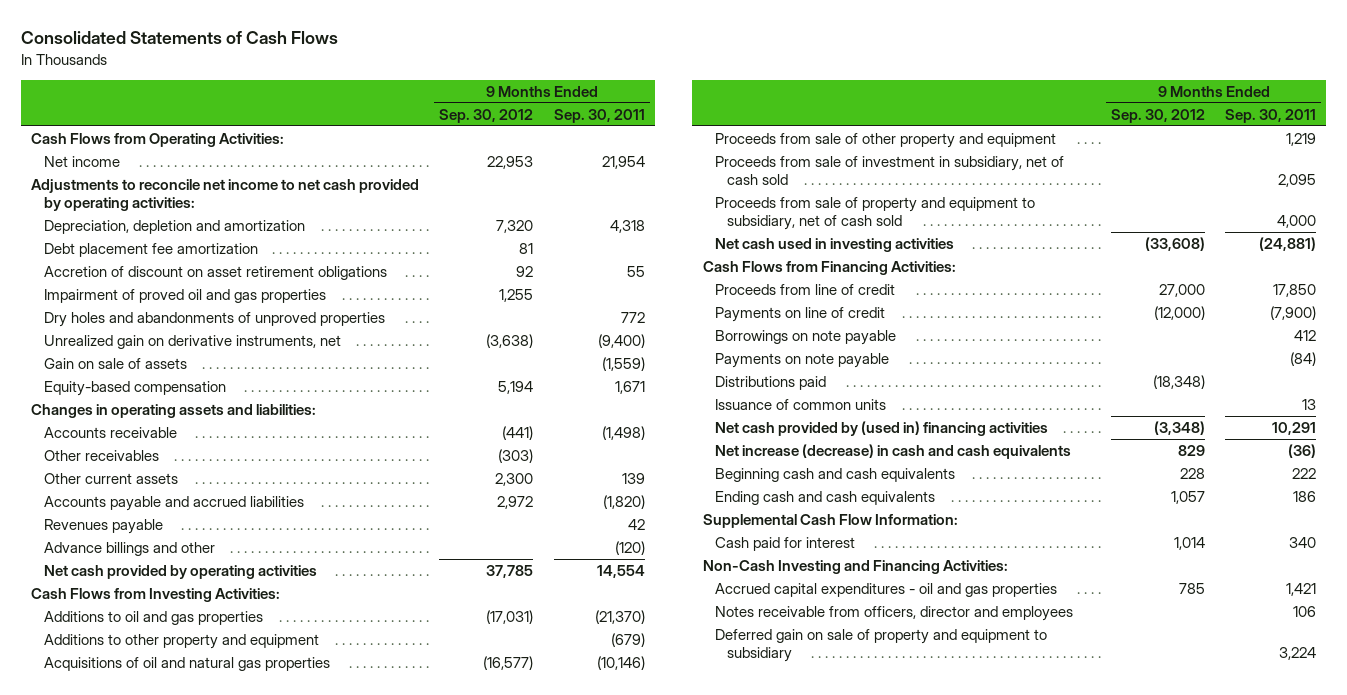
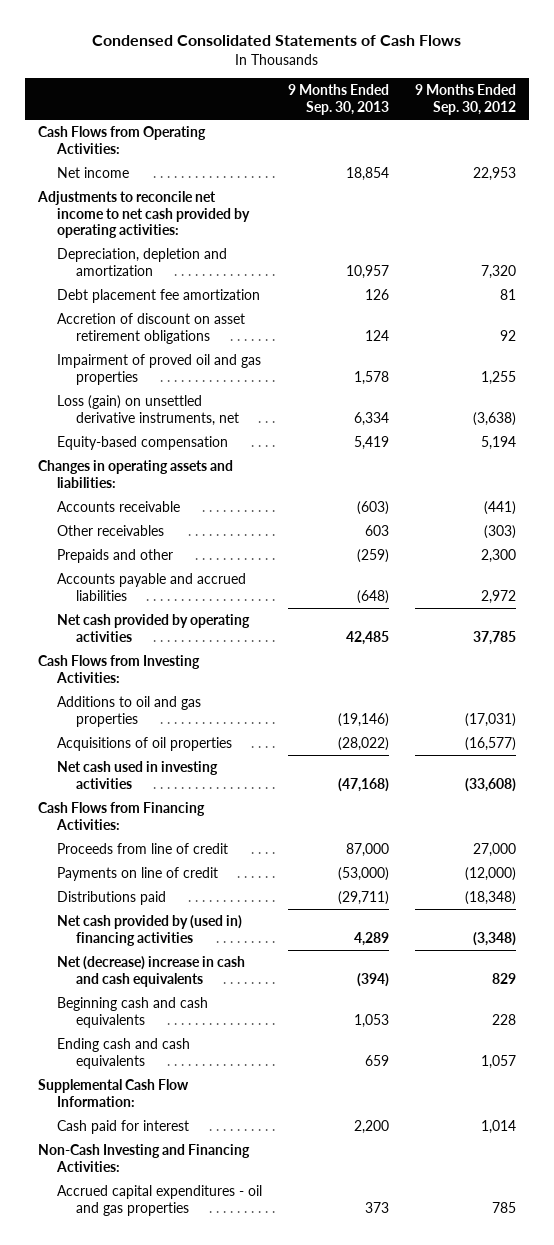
- Consolidated Statements of Cash Flows
+ Condensed Consolidated Statements of Cash Flows
- | 9 Months Ended Sep. 30, 2012 | 9 Months Ended Sep. 30, 2011
+ | 9 Months Ended Sep. 30, 2013 | 9 Months Ended Sep. 30, 2012
- Dry holes and abandonments of unproved properties | | 772
- Unrealized gain on derivative instruments, net | (3,638) | (9,400)
- Gain on sale of assets | | (1,559)
+ Loss (gain) on unsettled derivative instruments, net | 6,334 | (3,638)
- Other current assets | 2,300 | 139
+ Prepaids and other | (259) | 2,300
- Revenues payable | | 42
- Advance billings and other | | (120)
- Additions to other property and equipment | | (679)
- Acquisitions of oil and natural gas properties | (16,577) | (10,146)
- Proceeds from sale of other property and equipment | | 1,219
- Proceeds from sale of investment in subsidiary, net of cash sold | | 2,095
- Proceeds from sale of property and equipment to subsidiary, net of cash sold | | 4,000
+ Acquisitions of oil properties | (28,022) | (16,577)
- Borrowings on note payable | | 412
- Payments on note payable | | (84)
- Issuance of common units | | 13
- Net increase (decrease) in cash and cash equivalents | 829 | (36)
+ Net (decrease) increase in cash and cash equivalents | (394) | 829
- Notes receivable from officers, director and employees | | 106
- Deferred gain on sale of property and equipment to subsidiary | | 3,224

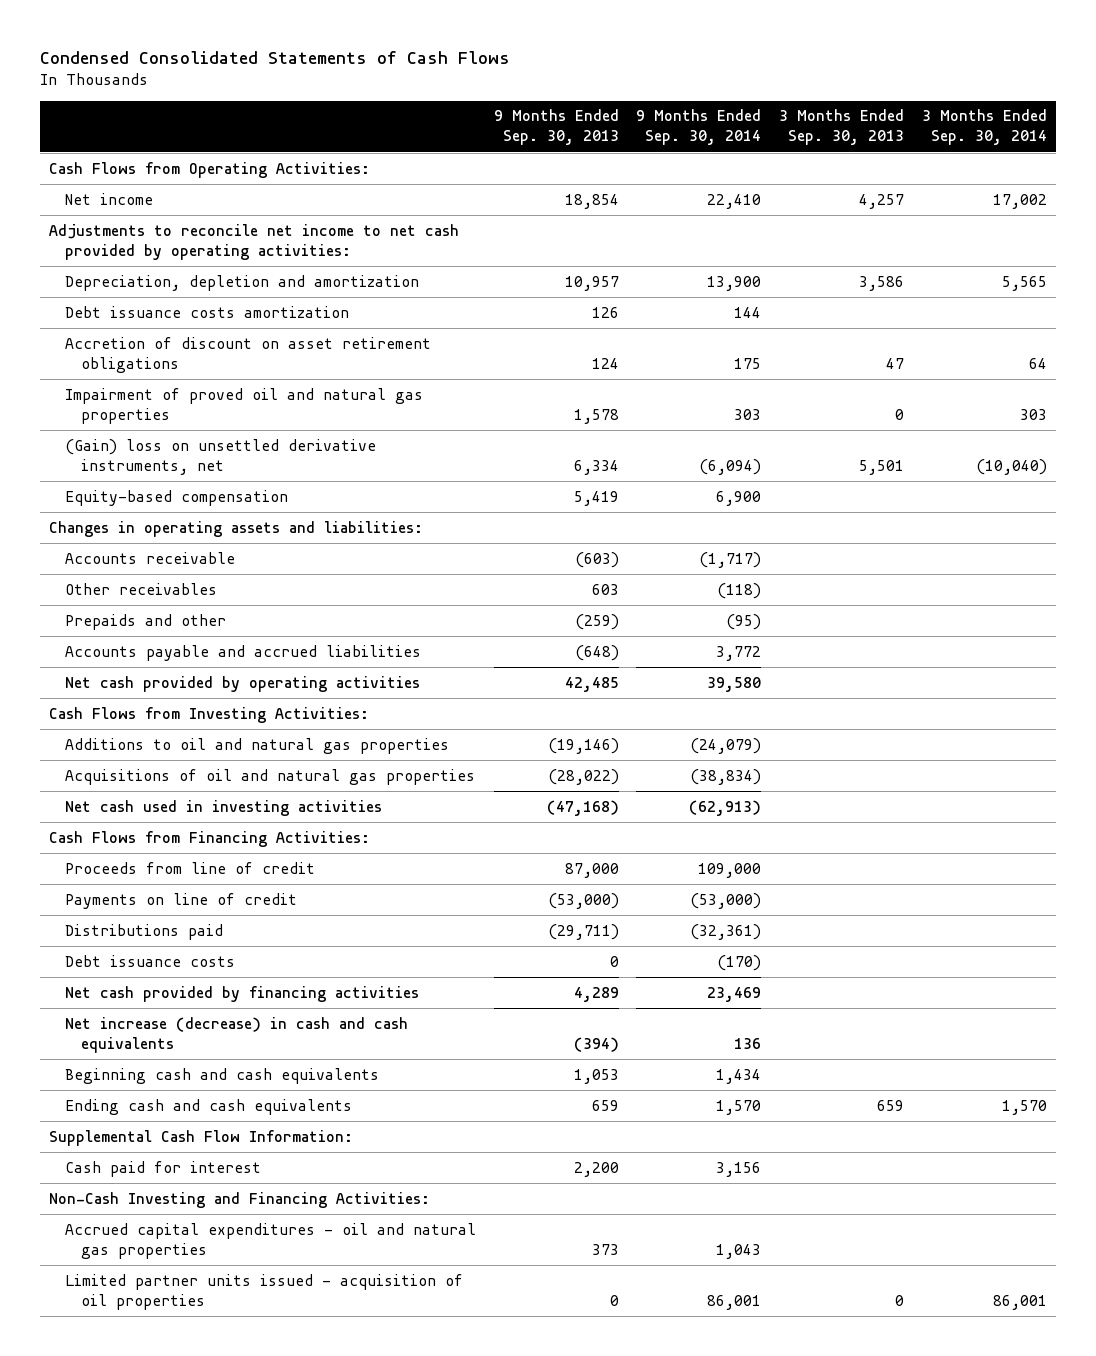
- | 9 Months Ended Sep. 30, 2013 | 9 Months Ended Sep. 30, 2012
+ | 9 Months Ended Sep. 30, 2013 | 9 Months Ended Sep. 30, 2014 | 3 Months Ended Sep. 30, 2013 | 3 Months Ended Sep. 30, 2014
- Debt placement fee amortization | 126 | 81
+ Debt issuance costs amortization | 126 | 144 | |
- Impairment of proved oil and gas properties | 1,578 | 1,255
- Loss (gain) on unsettled derivative instruments, net | 6,334 | (3,638)
+ Impairment of proved oil and natural gas properties | 1,578 | 303 | 0 | 303
+ (Gain) loss on unsettled derivative instruments, net | 6,334 | (6,094) | 5,501 | (10,040)
- Additions to oil and gas properties | (19,146) | (17,031)
- Acquisitions of oil properties | (28,022) | (16,577)
+ Additions to oil and natural gas properties | (19,146) | (24,079) | |
+ Acquisitions of oil and natural gas properties | (28,022) | (38,834) | |
- Net cash provided by (used in) financing activities | 4,289 | (3,348)
- Net (decrease) increase in cash and cash equivalents | (394) | 829
+ Debt issuance costs | 0 | (170) | |
+ Net cash provided by financing activities | 4,289 | 23,469 | |
+ Net increase (decrease) in cash and cash equivalents | (394) | 136 | |
- Accrued capital expenditures - oil and gas properties | 373 | 785
+ Accrued capital expenditures - oil and natural gas properties | 373 | 1,043 | |
+ Limited partner units issued - acquisition of oil properties | 0 | 86,001 | 0 | 86,001

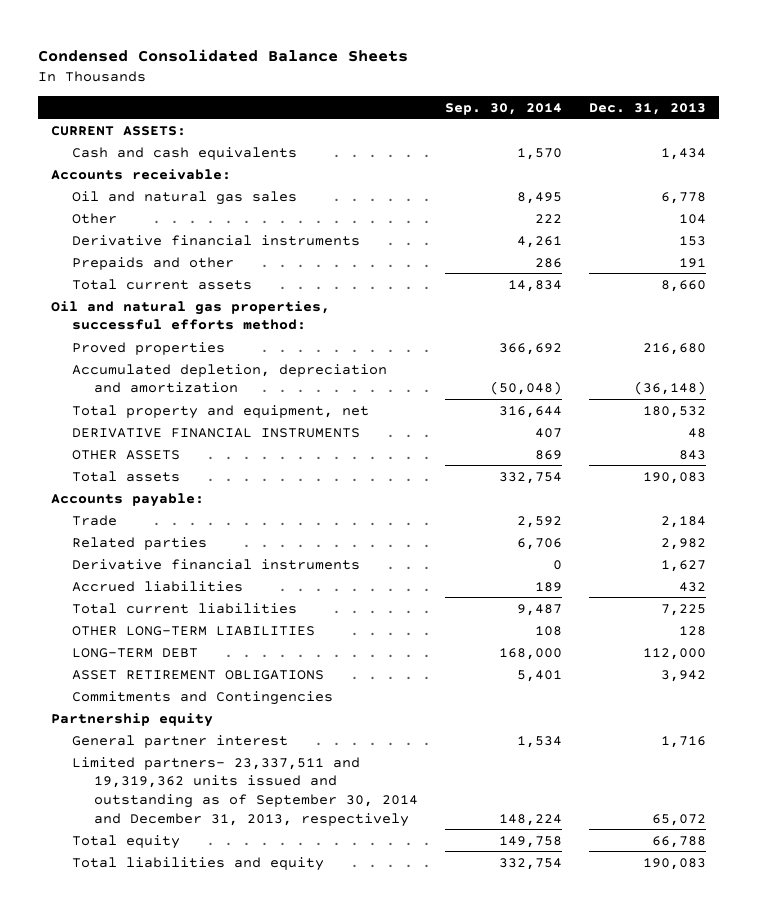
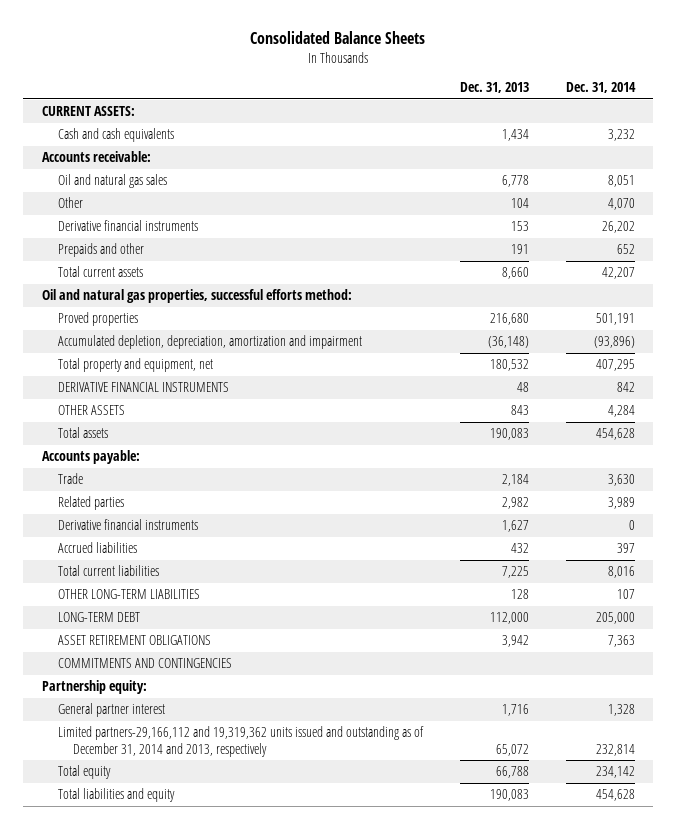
- Condensed Consolidated Balance Sheets
+ Consolidated Balance Sheets
- | Sep. 30, 2014 | Dec. 31, 2013
+ | Dec. 31, 2013 | Dec. 31, 2014
- Accumulated depletion, depreciation and amortization | (50,048) | (36,148)
+ Accumulated depletion, depreciation, amortization and impairment | (36,148) | (93,896)
- Commitments and Contingencies
- Partnership equity
+ COMMITMENTS AND CONTINGENCIES
+ Partnership equity:
- Limited partners- 23,337,511 and 19,319,362 units issued and outstanding as of September 30, 2014 and December 31, 2013, respectively | 148,224 | 65,072
+ Limited partners-29,166,112 and 19,319,362 units issued and outstanding as of December 31, 2014 and 2013, respectively | 65,072 | 232,814

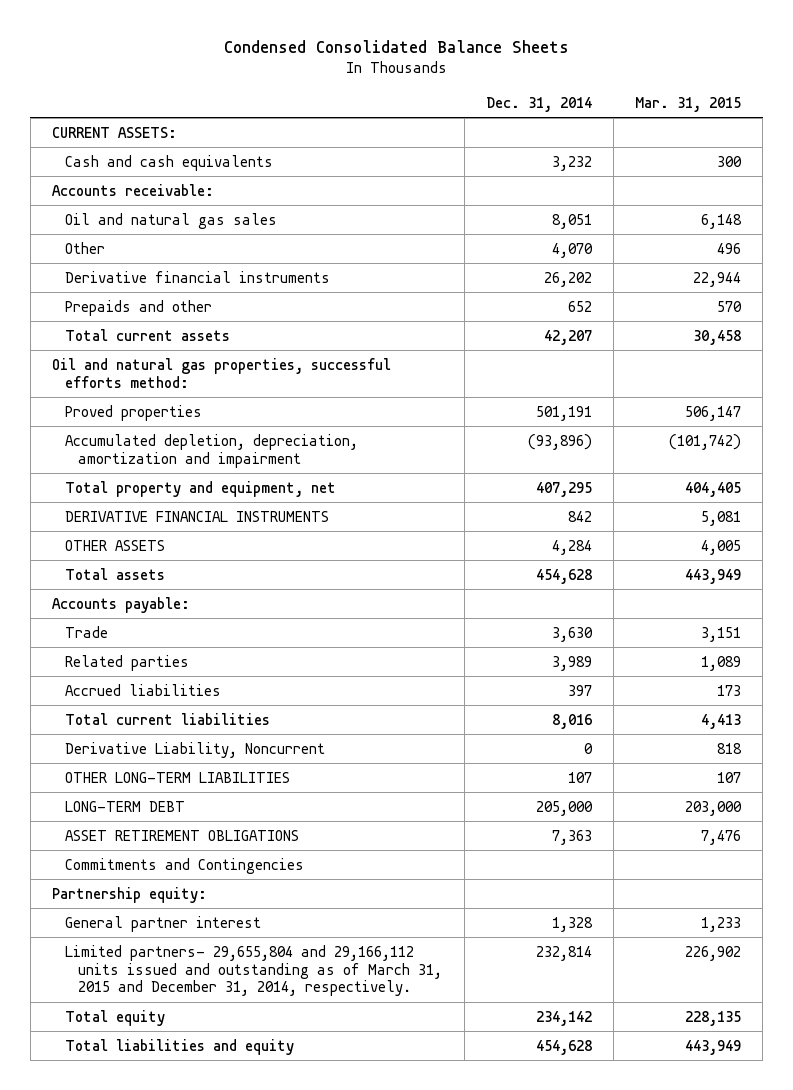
- Consolidated Balance Sheets
+ Condensed Consolidated Balance Sheets
- | Dec. 31, 2013 | Dec. 31, 2014
+ | Dec. 31, 2014 | Mar. 31, 2015
- Derivative financial instruments | 1,627 | 0
+ Derivative Liability, Noncurrent | 0 | 818
- COMMITMENTS AND CONTINGENCIES
+ Commitments and Contingencies
- Limited partners-29,166,112 and 19,319,362 units issued and outstanding as of December 31, 2014 and 2013, respectively | 65,072 | 232,814
+ Limited partners- 29,655,804 and 29,166,112 units issued and outstanding as of March 31, 2015 and December 31, 2014, respectively. | 232,814 | 226,902

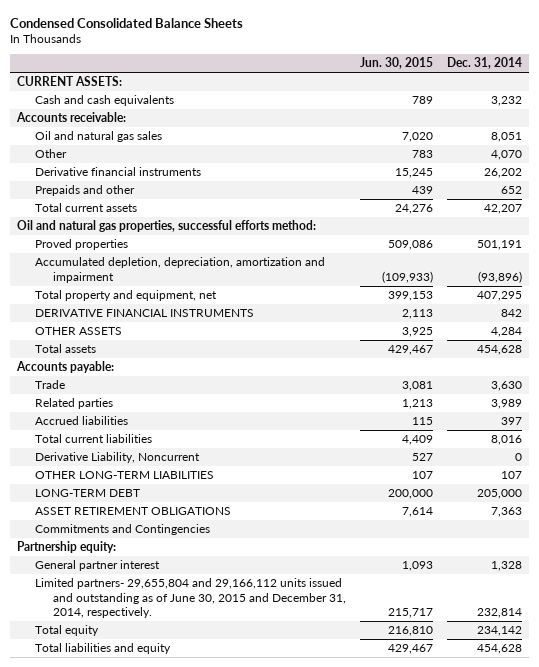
- | Dec. 31, 2014 | Mar. 31, 2015
+ | Jun. 30, 2015 | Dec. 31, 2014
- Limited partners- 29,655,804 and 29,166,112 units issued and outstanding as of March 31, 2015 and December 31, 2014, respectively. | 232,814 | 226,902
+ Limited partners- 29,655,804 and 29,166,112 units issued and outstanding as of June 30, 2015 and December 31, 2014, respectively. | 215,717 | 232,814

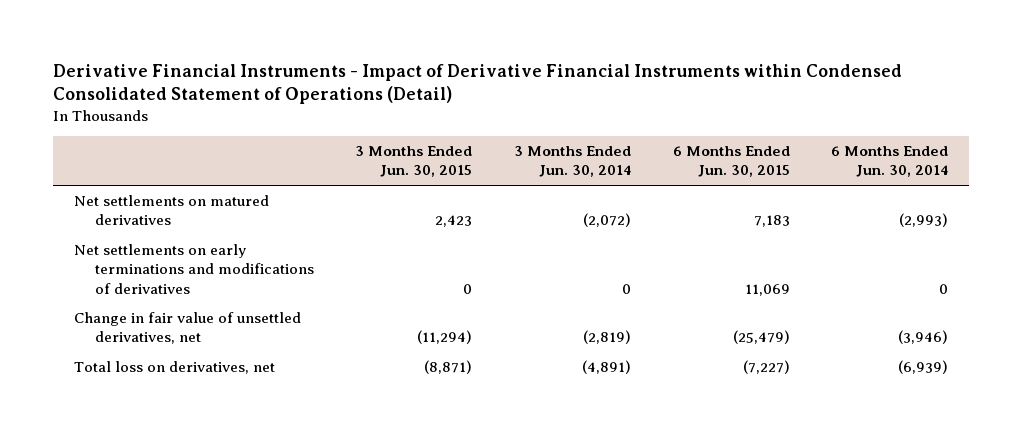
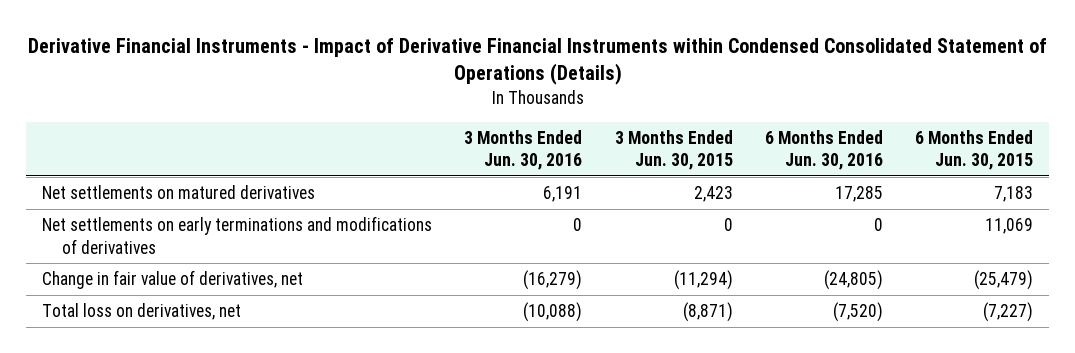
- Derivative Financial Instruments - Impact of Derivative Financial Instruments within Condensed Consolidated Statement of Operations (Detail)
+ Derivative Financial Instruments - Impact of Derivative Financial Instruments within Condensed Consolidated Statement of Operations (Details)
- | 3 Months Ended Jun. 30, 2015 | 3 Months Ended Jun. 30, 2014 | 6 Months Ended Jun. 30, 2015 | 6 Months Ended Jun. 30, 2014
+ | 3 Months Ended Jun. 30, 2016 | 3 Months Ended Jun. 30, 2015 | 6 Months Ended Jun. 30, 2016 | 6 Months Ended Jun. 30, 2015
- Change in fair value of unsettled derivatives, net | (11,294) | (2,819) | (25,479) | (3,946)
+ Change in fair value of derivatives, net | (16,279) | (11,294) | (24,805) | (25,479)

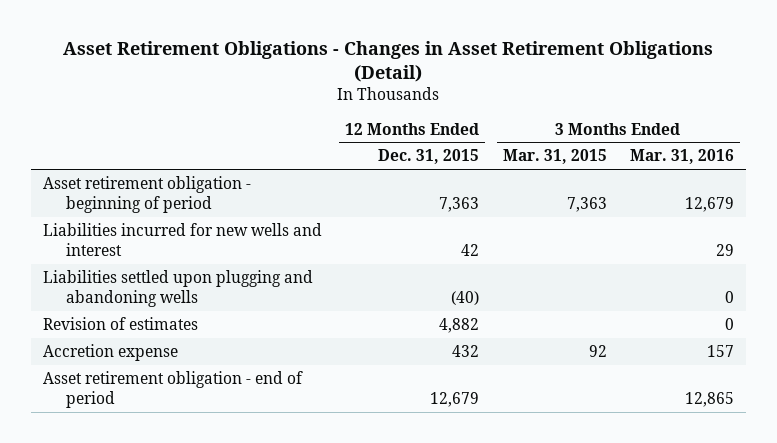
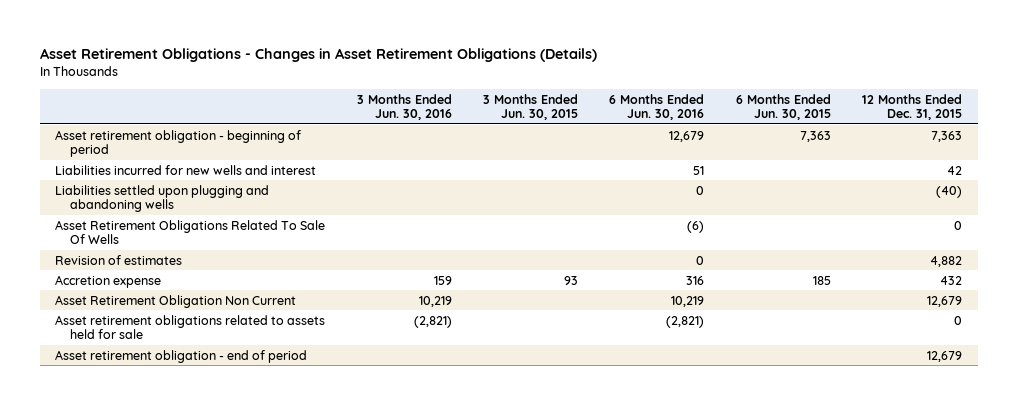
- Asset Retirement Obligations - Changes in Asset Retirement Obligations (Detail)
+ Asset Retirement Obligations - Changes in Asset Retirement Obligations (Details)
- | 12 Months Ended Dec. 31, 2015 | 3 Months Ended Mar. 31, 2015 | 3 Months Ended Mar. 31, 2016
+ | 3 Months Ended Jun. 30, 2016 | 3 Months Ended Jun. 30, 2015 | 6 Months Ended Jun. 30, 2016 | 6 Months Ended Jun. 30, 2015 | 12 Months Ended Dec. 31, 2015
+ Asset Retirement Obligations Related To Sale Of Wells | | | (6) | | 0
+ Asset Retirement Obligation Non Current | 10,219 | | 10,219 | | 12,679
+ Asset retirement obligations related to assets held for sale | (2,821) | | (2,821) | | 0

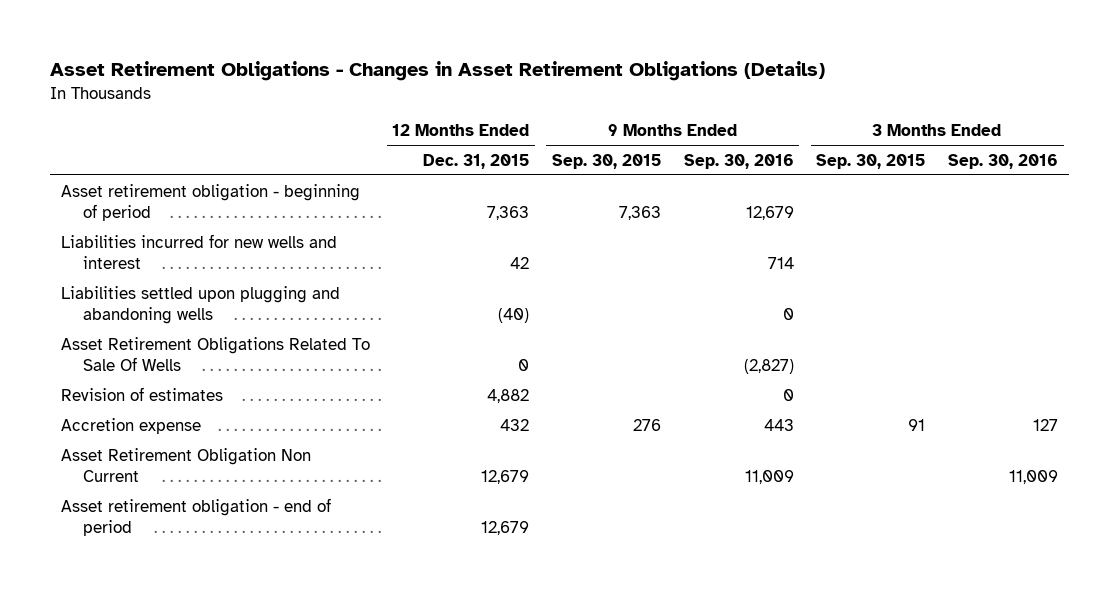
- | 3 Months Ended Jun. 30, 2016 | 3 Months Ended Jun. 30, 2015 | 6 Months Ended Jun. 30, 2016 | 6 Months Ended Jun. 30, 2015 | 12 Months Ended Dec. 31, 2015
+ | 12 Months Ended Dec. 31, 2015 | 9 Months Ended Sep. 30, 2015 | 9 Months Ended Sep. 30, 2016 | 3 Months Ended Sep. 30, 2015 | 3 Months Ended Sep. 30, 2016
- Asset retirement obligations related to assets held for sale | (2,821) | | (2,821) | | 0

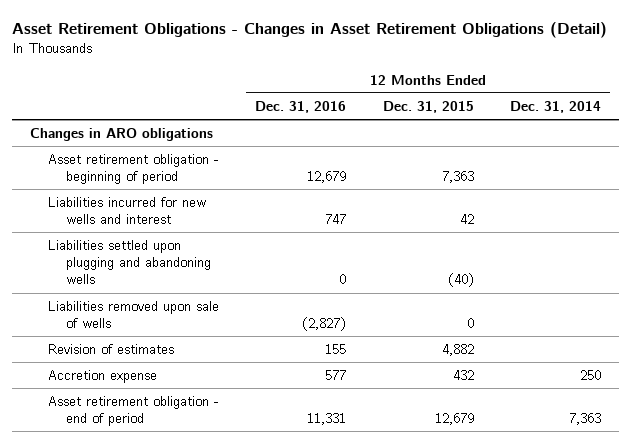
- Asset Retirement Obligations - Changes in Asset Retirement Obligations (Details)
+ Asset Retirement Obligations - Changes in Asset Retirement Obligations (Detail)
- | 12 Months Ended Dec. 31, 2015 | 9 Months Ended Sep. 30, 2015 | 9 Months Ended Sep. 30, 2016 | 3 Months Ended Sep. 30, 2015 | 3 Months Ended Sep. 30, 2016
+ | 12 Months Ended Dec. 31, 2016 | 12 Months Ended Dec. 31, 2015 | 12 Months Ended Dec. 31, 2014
+ Changes in ARO obligations
- Asset Retirement Obligations Related To Sale Of Wells | 0 | | (2,827) | |
+ Liabilities removed upon sale of wells | (2,827) | 0 |
- Asset Retirement Obligation Non Current | 12,679 | | 11,009 | | 11,009

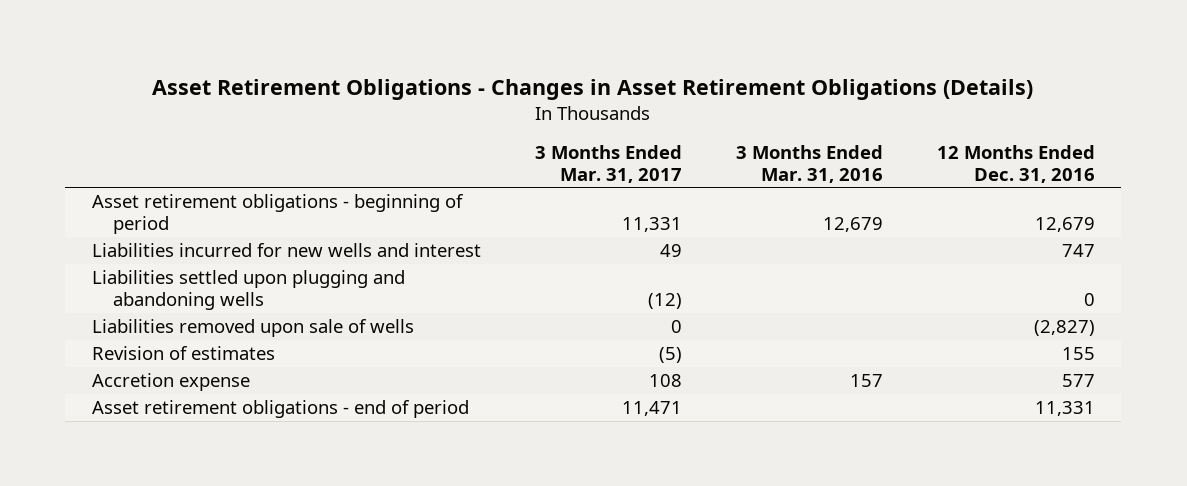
- Asset Retirement Obligations - Changes in Asset Retirement Obligations (Detail)
+ Asset Retirement Obligations - Changes in Asset Retirement Obligations (Details)
- | 12 Months Ended Dec. 31, 2016 | 12 Months Ended Dec. 31, 2015 | 12 Months Ended Dec. 31, 2014
+ | 3 Months Ended Mar. 31, 2017 | 3 Months Ended Mar. 31, 2016 | 12 Months Ended Dec. 31, 2016
- Changes in ARO obligations
- Asset retirement obligation - beginning of period | 12,679 | 7,363 |
+ Asset retirement obligations - beginning of period | 11,331 | 12,679 | 12,679
- Asset retirement obligation - end of period | 11,331 | 12,679 | 7,363
+ Asset retirement obligations - end of period | 11,471 | | 11,331

